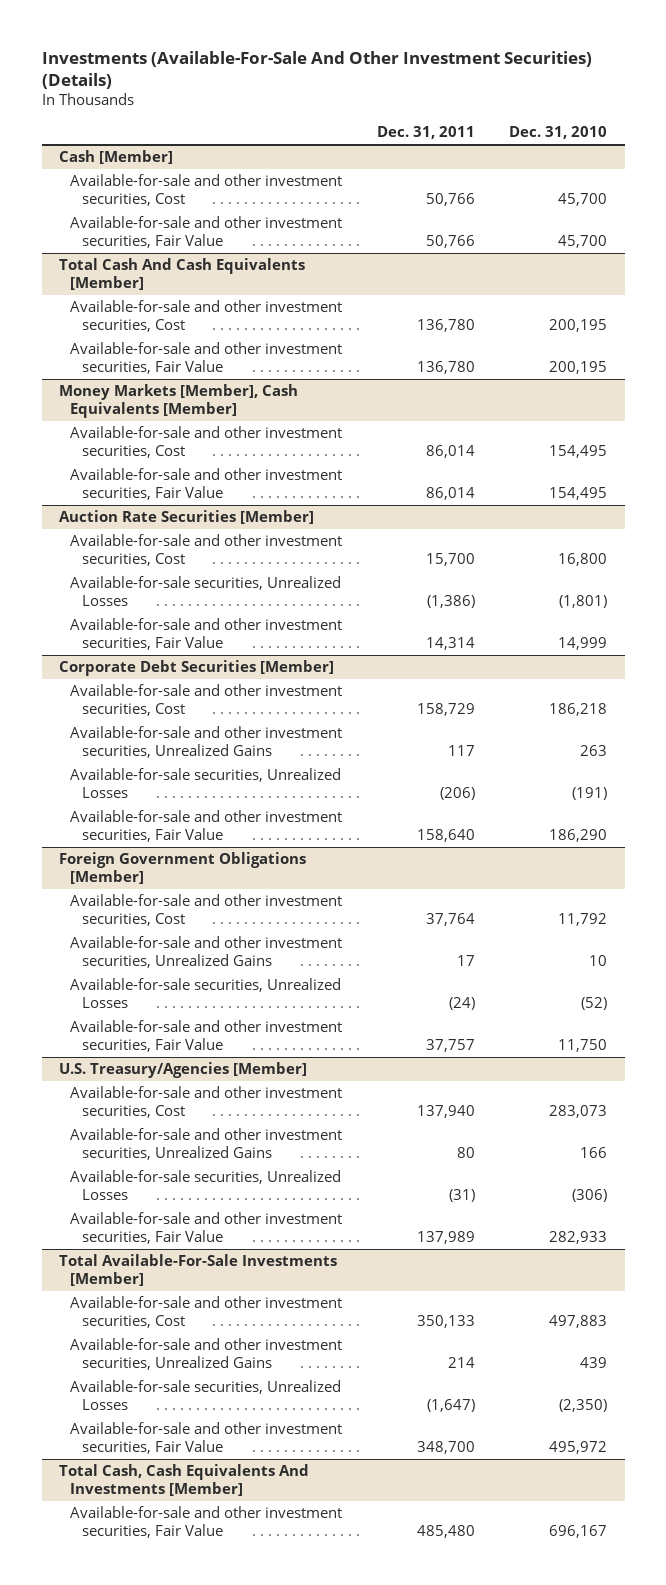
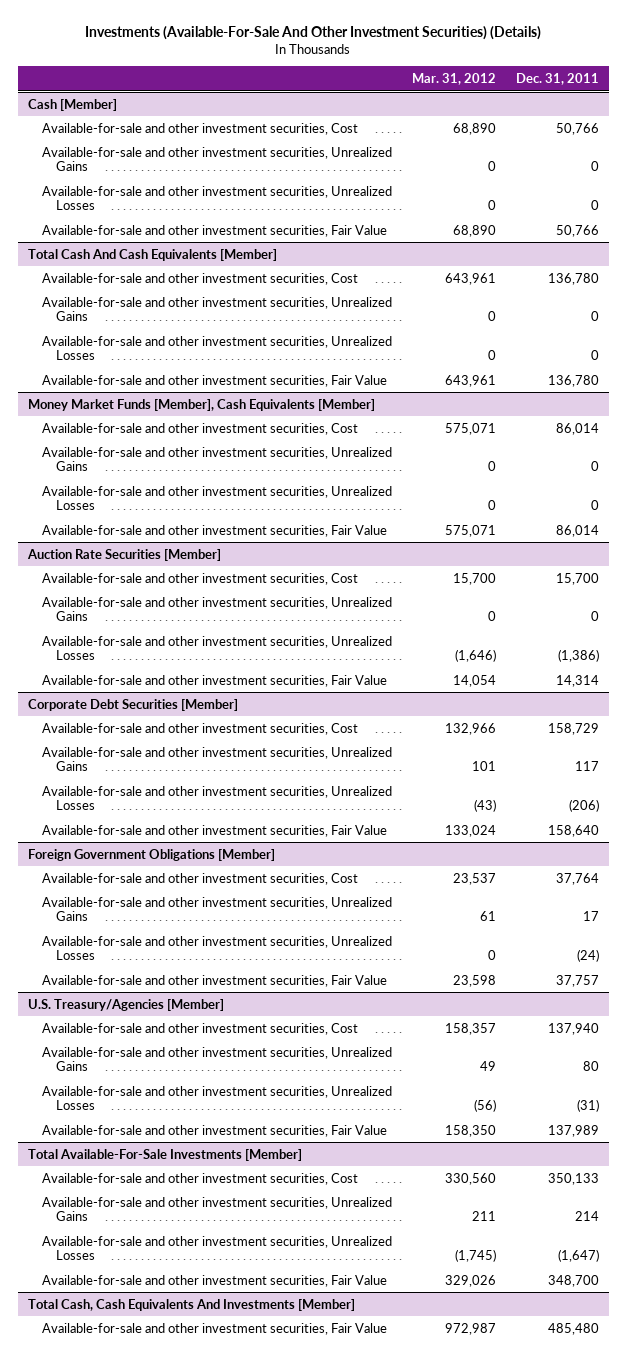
- | Dec. 31, 2011 | Dec. 31, 2010
+ | Mar. 31, 2012 | Dec. 31, 2011
@ Cash [Member]
+ Available-for-sale and other investment securities, Unrealized Gains | 0 | 0
+ Available-for-sale and other investment securities, Unrealized Losses | 0 | 0
@ Total Cash And Cash Equivalents [Member]
+ Available-for-sale and other investment securities, Unrealized Gains | 0 | 0
+ Available-for-sale and other investment securities, Unrealized Losses | 0 | 0
- Money Markets [Member], Cash Equivalents [Member]
+ Money Market Funds [Member], Cash Equivalents [Member]
+ Available-for-sale and other investment securities, Unrealized Gains | 0 | 0
+ Available-for-sale and other investment securities, Unrealized Losses | 0 | 0
@ Auction Rate Securities [Member]
- Available-for-sale securities, Unrealized Losses | (1,386) | (1,801)
+ Available-for-sale and other investment securities, Unrealized Gains | 0 | 0
+ Available-for-sale and other investment securities, Unrealized Losses | (1,646) | (1,386)
@ Corporate Debt Securities [Member]
- Available-for-sale securities, Unrealized Losses | (206) | (191)
+ Available-for-sale and other investment securities, Unrealized Losses | (43) | (206)
@ Foreign Government Obligations [Member]
- Available-for-sale securities, Unrealized Losses | (24) | (52)
+ Available-for-sale and other investment securities, Unrealized Losses | 0 | (24)
@ U.S. Treasury/Agencies [Member]
- Available-for-sale securities, Unrealized Losses | (31) | (306)
+ Available-for-sale and other investment securities, Unrealized Losses | (56) | (31)
@ Total Available-For-Sale Investments [Member]
- Available-for-sale securities, Unrealized Losses | (1,647) | (2,350)
+ Available-for-sale and other investment securities, Unrealized Losses | (1,745) | (1,647)

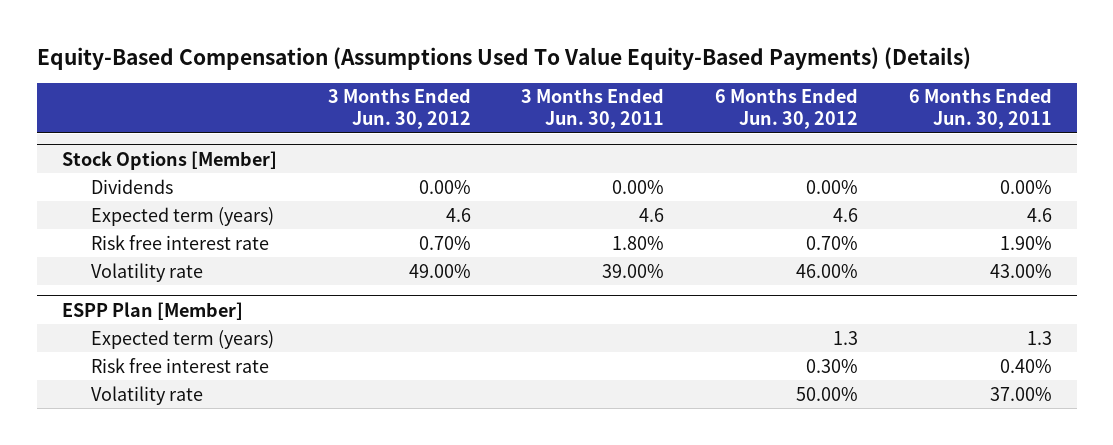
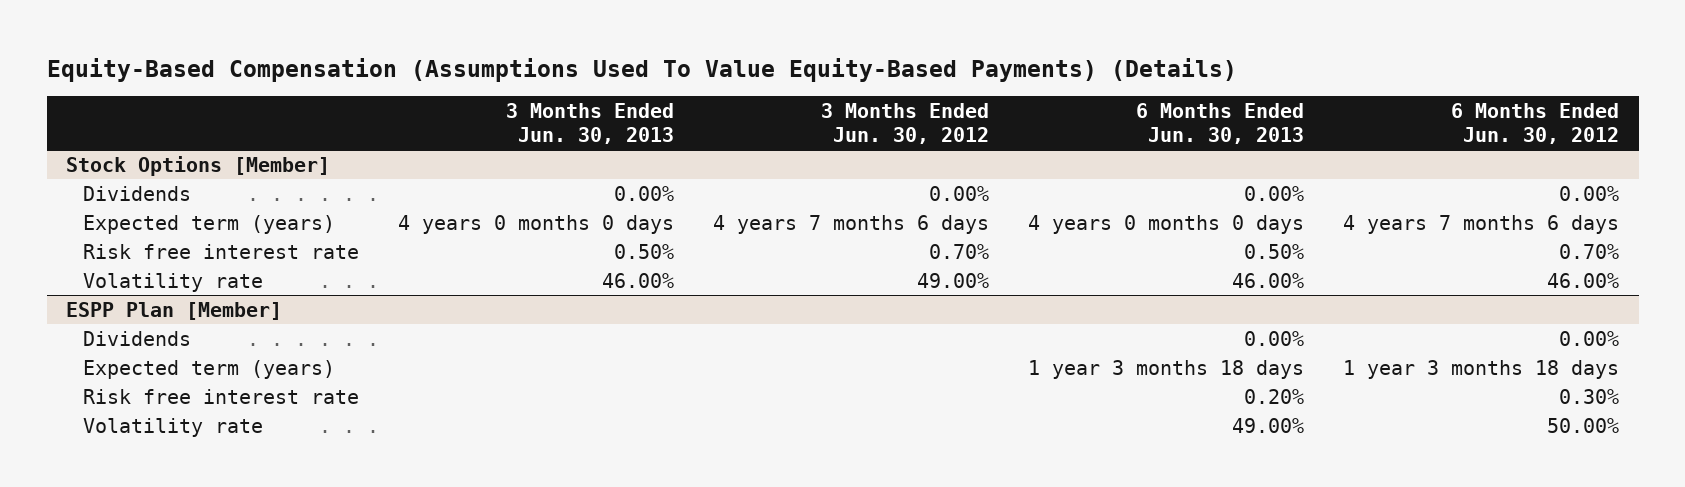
- | 3 Months Ended Jun. 30, 2012 | 3 Months Ended Jun. 30, 2011 | 6 Months Ended Jun. 30, 2012 | 6 Months Ended Jun. 30, 2011
+ | 3 Months Ended Jun. 30, 2013 | 3 Months Ended Jun. 30, 2012 | 6 Months Ended Jun. 30, 2013 | 6 Months Ended Jun. 30, 2012
@ Stock Options [Member]
- Expected term (years) | 4.6 | 4.6 | 4.6 | 4.6
+ Expected term (years) | 4 years 0 months 0 days | 4 years 7 months 6 days | 4 years 0 months 0 days | 4 years 7 months 6 days
@ ESPP Plan [Member]
- Expected term (years) | | | 1.3 | 1.3
+ Dividends | | | 0.00% | 0.00%
+ Expected term (years) | | | 1 year 3 months 18 days | 1 year 3 months 18 days

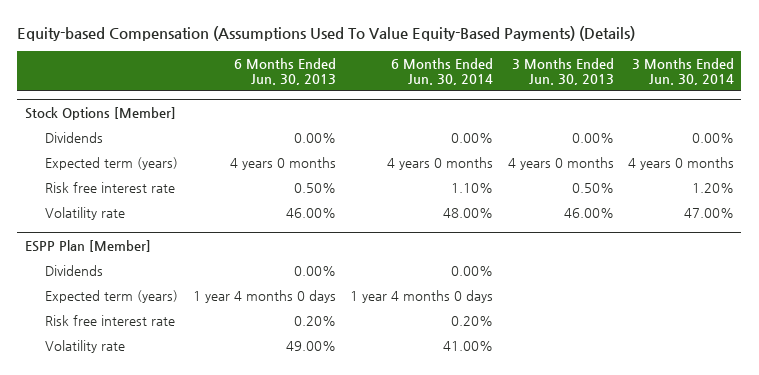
- Equity-Based Compensation (Assumptions Used To Value Equity-Based Payments) (Details)
+ Equity-based Compensation (Assumptions Used To Value Equity-Based Payments) (Details)
- | 3 Months Ended Jun. 30, 2013 | 3 Months Ended Jun. 30, 2012 | 6 Months Ended Jun. 30, 2013 | 6 Months Ended Jun. 30, 2012
+ | 6 Months Ended Jun. 30, 2013 | 6 Months Ended Jun. 30, 2014 | 3 Months Ended Jun. 30, 2013 | 3 Months Ended Jun. 30, 2014
@ Stock Options [Member]
- Expected term (years) | 4 years 0 months 0 days | 4 years 7 months 6 days | 4 years 0 months 0 days | 4 years 7 months 6 days
+ Expected term (years) | 4 years 0 months | 4 years 0 months | 4 years 0 months | 4 years 0 months
@ ESPP Plan [Member]
- Expected term (years) | | | 1 year 3 months 18 days | 1 year 3 months 18 days
+ Expected term (years) | 1 year 4 months 0 days | 1 year 4 months 0 days | |

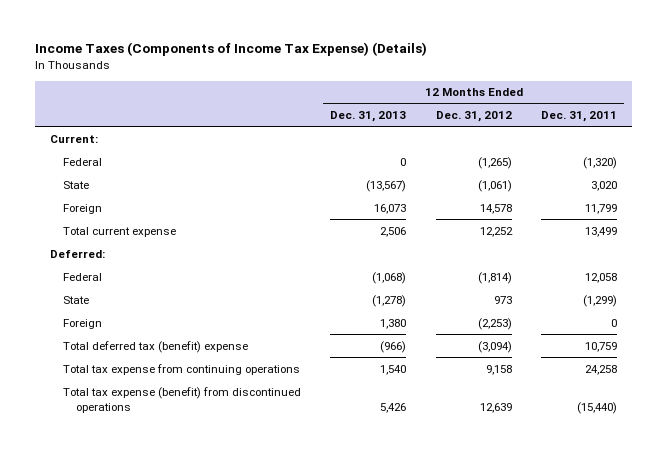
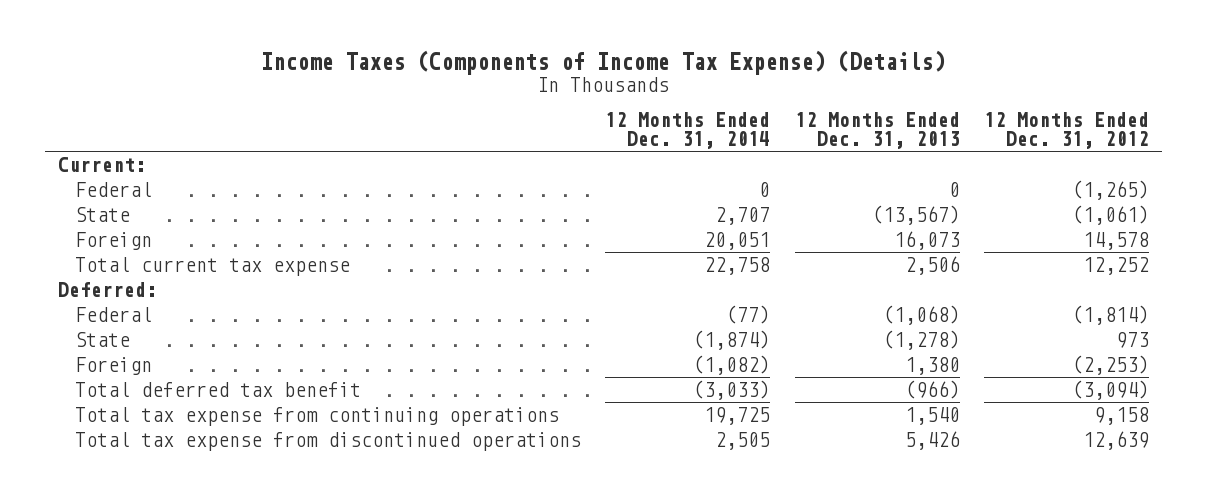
- | 12 Months Ended Dec. 31, 2013 | 12 Months Ended Dec. 31, 2012 | 12 Months Ended Dec. 31, 2011
+ | 12 Months Ended Dec. 31, 2014 | 12 Months Ended Dec. 31, 2013 | 12 Months Ended Dec. 31, 2012
- Total current expense | 2,506 | 12,252 | 13,499
+ Total current tax expense | 22,758 | 2,506 | 12,252
- Total deferred tax (benefit) expense | (966) | (3,094) | 10,759
+ Total deferred tax benefit | (3,033) | (966) | (3,094)
- Total tax expense (benefit) from discontinued operations | 5,426 | 12,639 | (15,440)
+ Total tax expense from discontinued operations | 2,505 | 5,426 | 12,639

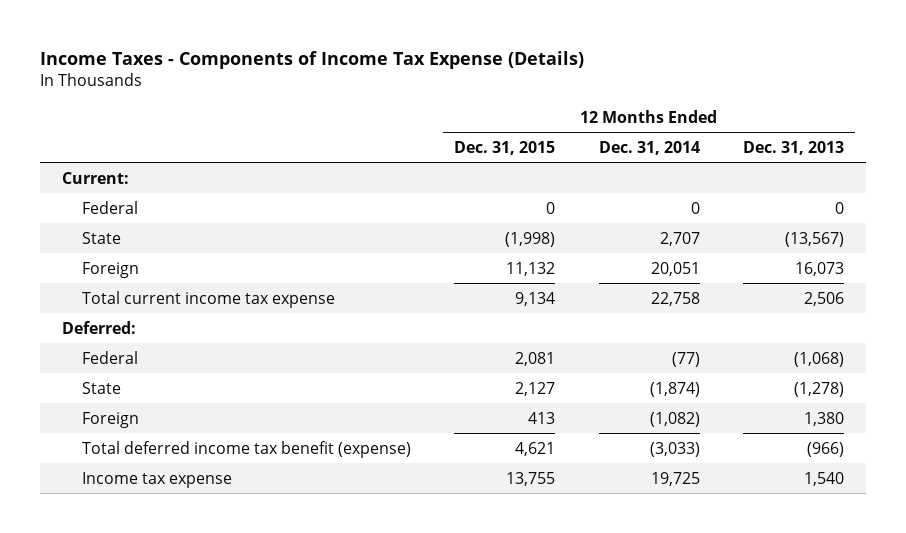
- Income Taxes (Components of Income Tax Expense) (Details)
+ Income Taxes - Components of Income Tax Expense (Details)
- | 12 Months Ended Dec. 31, 2014 | 12 Months Ended Dec. 31, 2013 | 12 Months Ended Dec. 31, 2012
+ | 12 Months Ended Dec. 31, 2015 | 12 Months Ended Dec. 31, 2014 | 12 Months Ended Dec. 31, 2013
- Total current tax expense | 22,758 | 2,506 | 12,252
+ Total current income tax expense | 9,134 | 22,758 | 2,506
- Total deferred tax benefit | (3,033) | (966) | (3,094)
- Total tax expense from continuing operations | 19,725 | 1,540 | 9,158
- Total tax expense from discontinued operations | 2,505 | 5,426 | 12,639
+ Total deferred income tax benefit (expense) | 4,621 | (3,033) | (966)
+ Income tax expense | 13,755 | 19,725 | 1,540

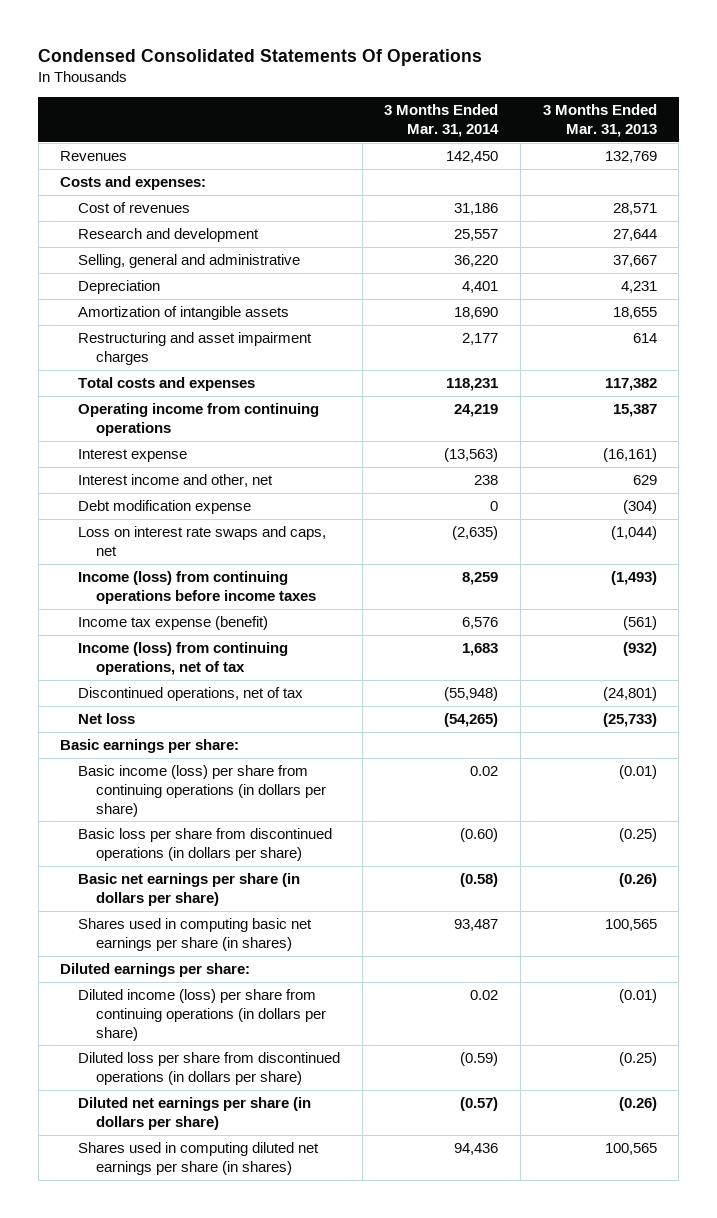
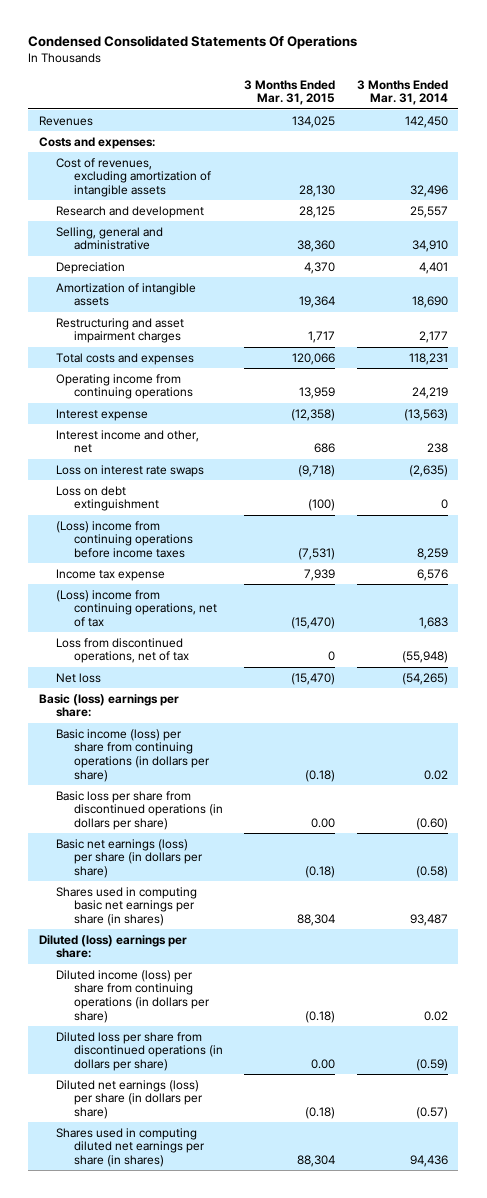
- | 3 Months Ended Mar. 31, 2014 | 3 Months Ended Mar. 31, 2013
+ | 3 Months Ended Mar. 31, 2015 | 3 Months Ended Mar. 31, 2014
- Cost of revenues | 31,186 | 28,571
+ Cost of revenues, excluding amortization of intangible assets | 28,130 | 32,496
- Selling, general and administrative | 36,220 | 37,667
+ Selling, general and administrative | 38,360 | 34,910
- Debt modification expense | 0 | (304)
- Loss on interest rate swaps and caps, net | (2,635) | (1,044)
- Income (loss) from continuing operations before income taxes | 8,259 | (1,493)
- Income tax expense (benefit) | 6,576 | (561)
- Income (loss) from continuing operations, net of tax | 1,683 | (932)
- Discontinued operations, net of tax | (55,948) | (24,801)
+ Loss on interest rate swaps | (9,718) | (2,635)
+ Loss on debt extinguishment | (100) | 0
+ (Loss) income from continuing operations before income taxes | (7,531) | 8,259
+ Income tax expense | 7,939 | 6,576
+ (Loss) income from continuing operations, net of tax | (15,470) | 1,683
+ Loss from discontinued operations, net of tax | 0 | (55,948)
- Basic earnings per share:
+ Basic (loss) earnings per share:
- Basic net earnings per share (in dollars per share) | (0.58) | (0.26)
+ Basic net earnings (loss) per share (in dollars per share) | (0.18) | (0.58)
- Diluted earnings per share:
+ Diluted (loss) earnings per share:
- Diluted net earnings per share (in dollars per share) | (0.57) | (0.26)
+ Diluted net earnings (loss) per share (in dollars per share) | (0.18) | (0.57)

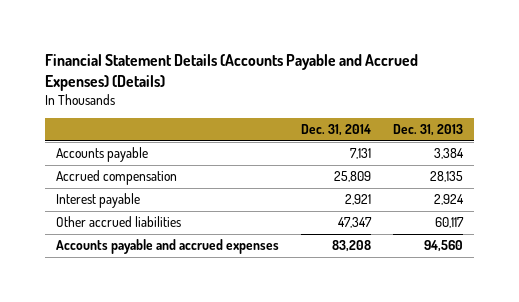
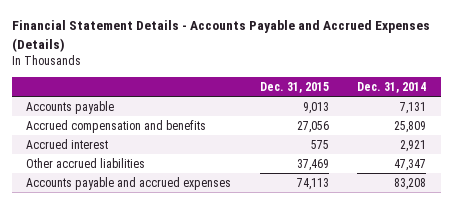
- Financial Statement Details (Accounts Payable and Accrued Expenses) (Details)
+ Financial Statement Details - Accounts Payable and Accrued Expenses (Details)
- | Dec. 31, 2014 | Dec. 31, 2013
+ | Dec. 31, 2015 | Dec. 31, 2014
- Accrued compensation | 25,809 | 28,135
- Interest payable | 2,921 | 2,924
+ Accrued compensation and benefits | 27,056 | 25,809
+ Accrued interest | 575 | 2,921

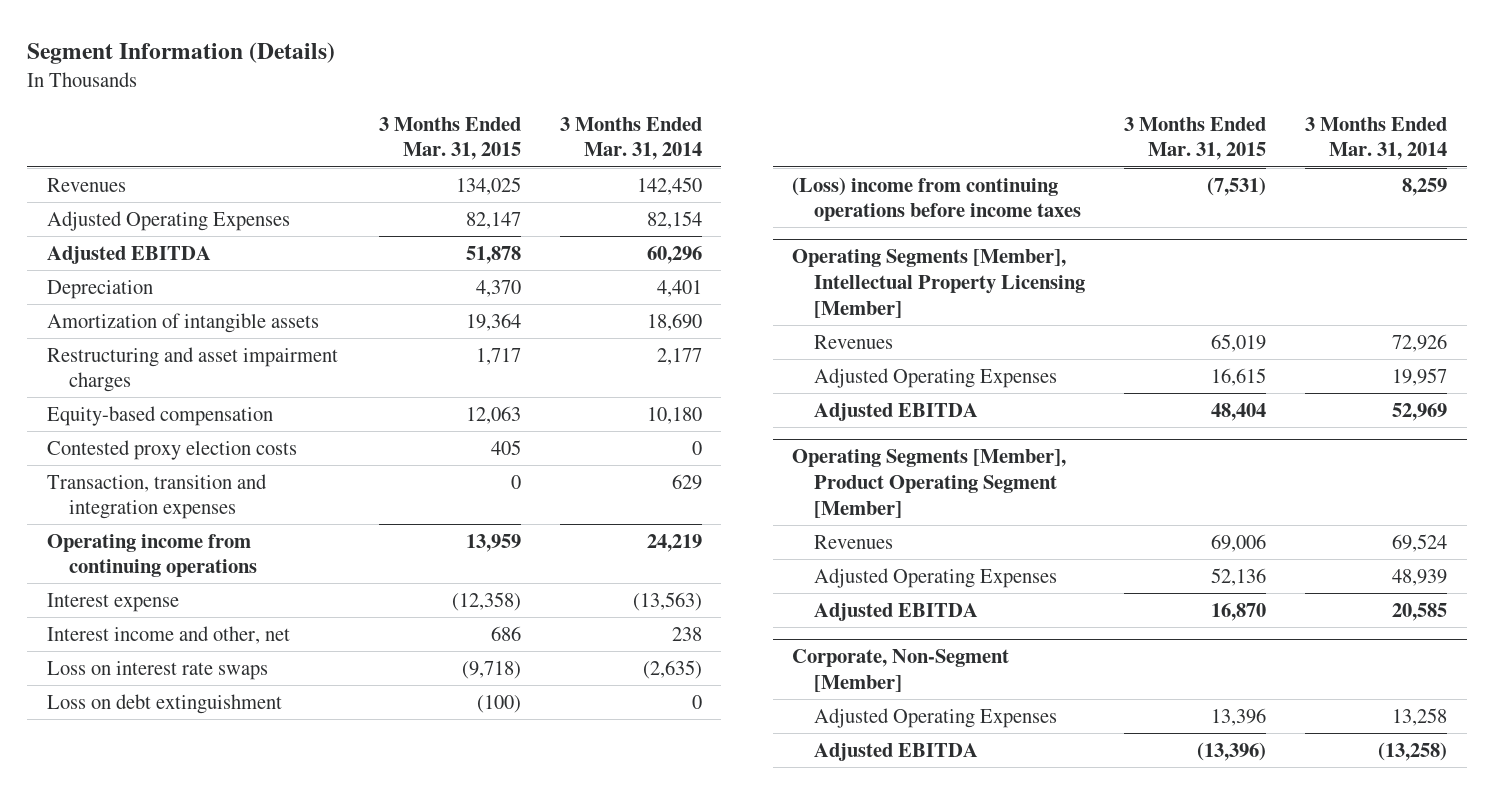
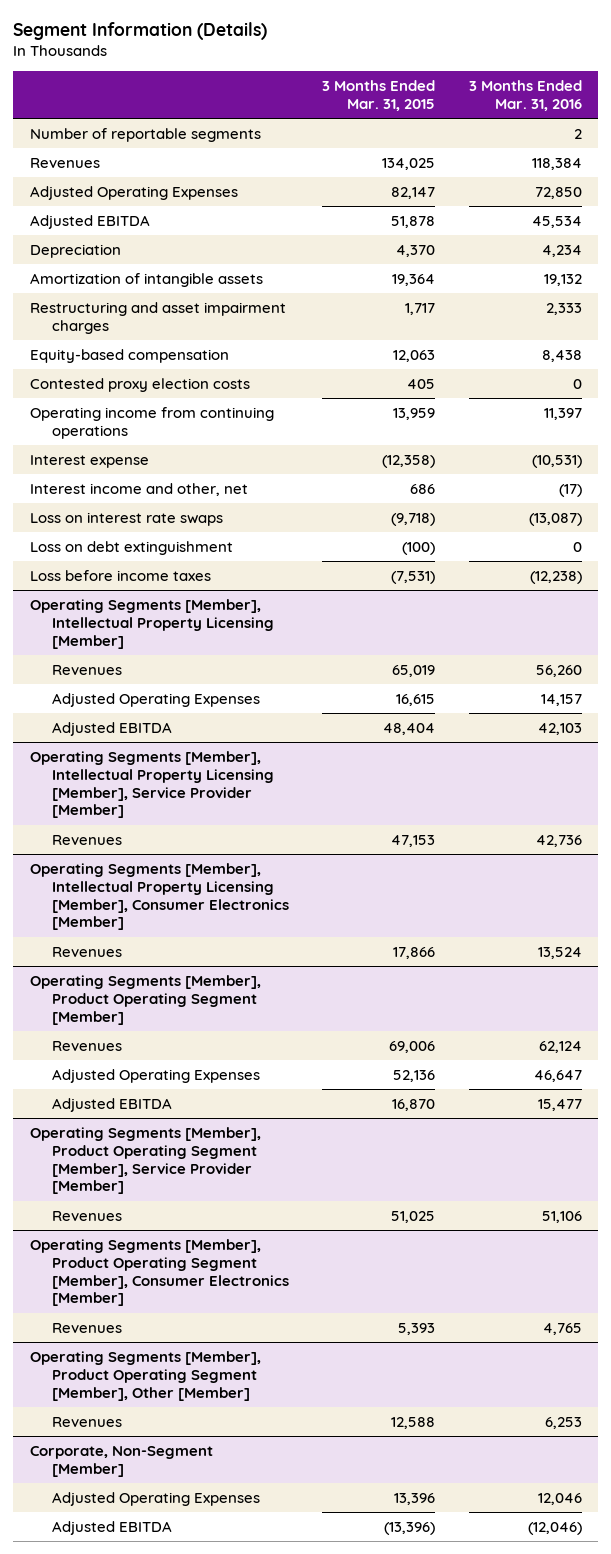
- | 3 Months Ended Mar. 31, 2015 | 3 Months Ended Mar. 31, 2014
+ | 3 Months Ended Mar. 31, 2015 | 3 Months Ended Mar. 31, 2016
+ Number of reportable segments | | 2
- Transaction, transition and integration expenses | 0 | 629
- (Loss) income from continuing operations before income taxes | (7,531) | 8,259
+ Loss before income taxes | (7,531) | (12,238)
+ Operating Segments [Member], Intellectual Property Licensing [Member], Service Provider [Member]
+ Revenues | 47,153 | 42,736
+ Operating Segments [Member], Intellectual Property Licensing [Member], Consumer Electronics [Member]
+ Revenues | 17,866 | 13,524
+ Operating Segments [Member], Product Operating Segment [Member], Service Provider [Member]
+ Revenues | 51,025 | 51,106
+ Operating Segments [Member], Product Operating Segment [Member], Consumer Electronics [Member]
+ Revenues | 5,393 | 4,765
+ Operating Segments [Member], Product Operating Segment [Member], Other [Member]
+ Revenues | 12,588 | 6,253

